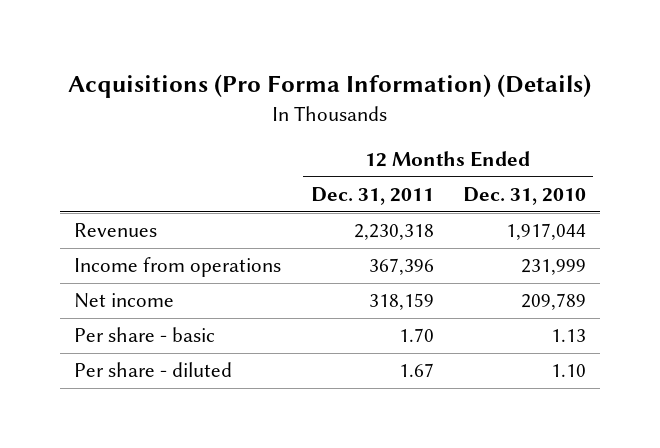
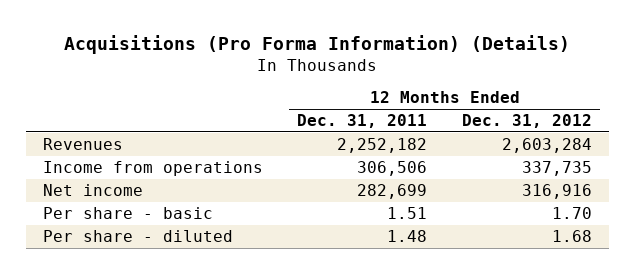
- | 12 Months Ended Dec. 31, 2011 | 12 Months Ended Dec. 31, 2010
+ | 12 Months Ended Dec. 31, 2011 | 12 Months Ended Dec. 31, 2012
- Revenues | 2,230,318 | 1,917,044
- Income from operations | 367,396 | 231,999
- Net income | 318,159 | 209,789
- Per share - basic | 1.70 | 1.13
- Per share - diluted | 1.67 | 1.10
+ Revenues | 2,252,182 | 2,603,284
+ Income from operations | 306,506 | 337,735
+ Net income | 282,699 | 316,916
+ Per share - basic | 1.51 | 1.70
+ Per share - diluted | 1.48 | 1.68

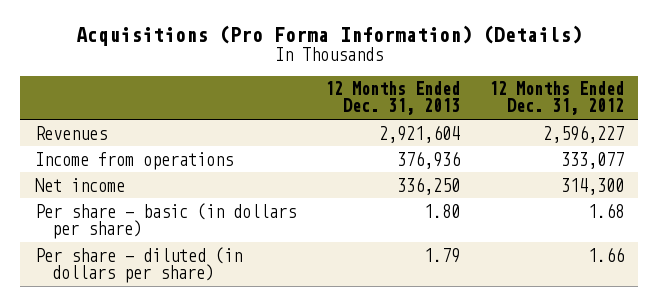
- | 12 Months Ended Dec. 31, 2011 | 12 Months Ended Dec. 31, 2012
+ | 12 Months Ended Dec. 31, 2013 | 12 Months Ended Dec. 31, 2012
- Revenues | 2,252,182 | 2,603,284
- Income from operations | 306,506 | 337,735
- Net income | 282,699 | 316,916
- Per share - basic | 1.51 | 1.70
- Per share - diluted | 1.48 | 1.68
+ Revenues | 2,921,604 | 2,596,227
+ Income from operations | 376,936 | 333,077
+ Net income | 336,250 | 314,300
+ Per share - basic (in dollars per share) | 1.80 | 1.68
+ Per share - diluted (in dollars per share) | 1.79 | 1.66

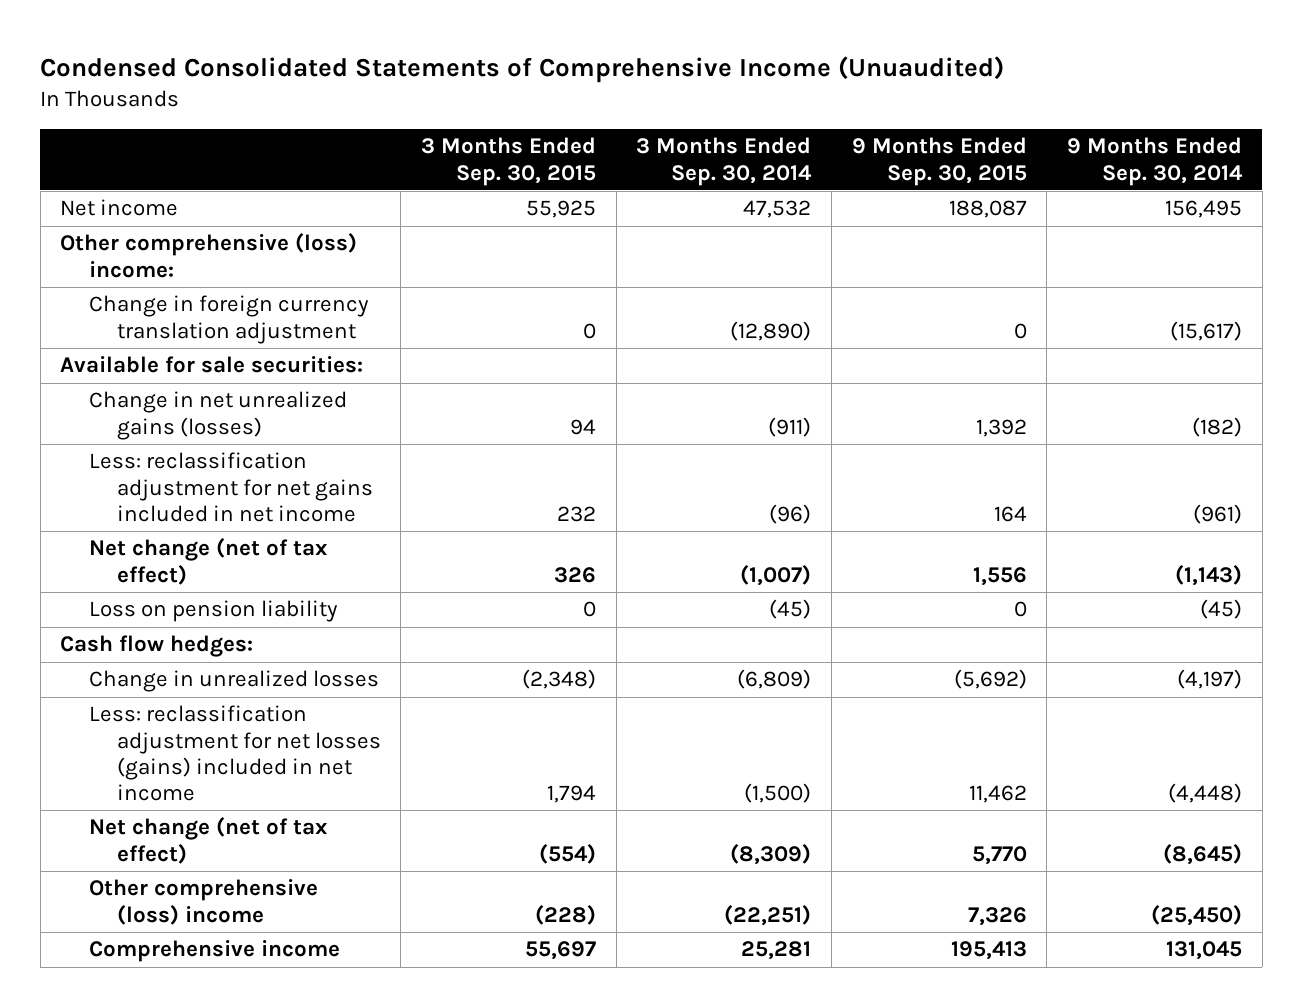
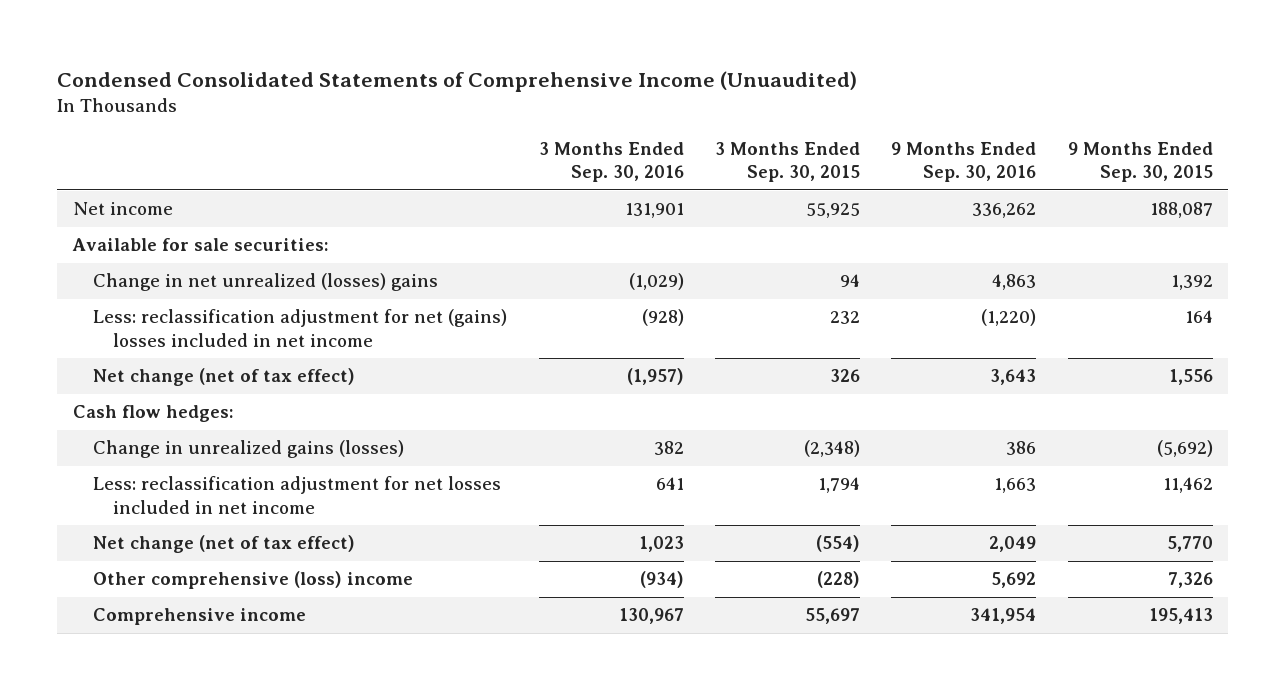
- | 3 Months Ended Sep. 30, 2015 | 3 Months Ended Sep. 30, 2014 | 9 Months Ended Sep. 30, 2015 | 9 Months Ended Sep. 30, 2014
+ | 3 Months Ended Sep. 30, 2016 | 3 Months Ended Sep. 30, 2015 | 9 Months Ended Sep. 30, 2016 | 9 Months Ended Sep. 30, 2015
- Other comprehensive (loss) income:
- Change in foreign currency translation adjustment | 0 | (12,890) | 0 | (15,617)
- Change in net unrealized gains (losses) | 94 | (911) | 1,392 | (182)
- Less: reclassification adjustment for net gains included in net income | 232 | (96) | 164 | (961)
+ Change in net unrealized (losses) gains | (1,029) | 94 | 4,863 | 1,392
+ Less: reclassification adjustment for net (gains) losses included in net income | (928) | 232 | (1,220) | 164
- Loss on pension liability | 0 | (45) | 0 | (45)
- Change in unrealized losses | (2,348) | (6,809) | (5,692) | (4,197)
- Less: reclassification adjustment for net losses (gains) included in net income | 1,794 | (1,500) | 11,462 | (4,448)
+ Change in unrealized gains (losses) | 382 | (2,348) | 386 | (5,692)
+ Less: reclassification adjustment for net losses included in net income | 641 | 1,794 | 1,663 | 11,462

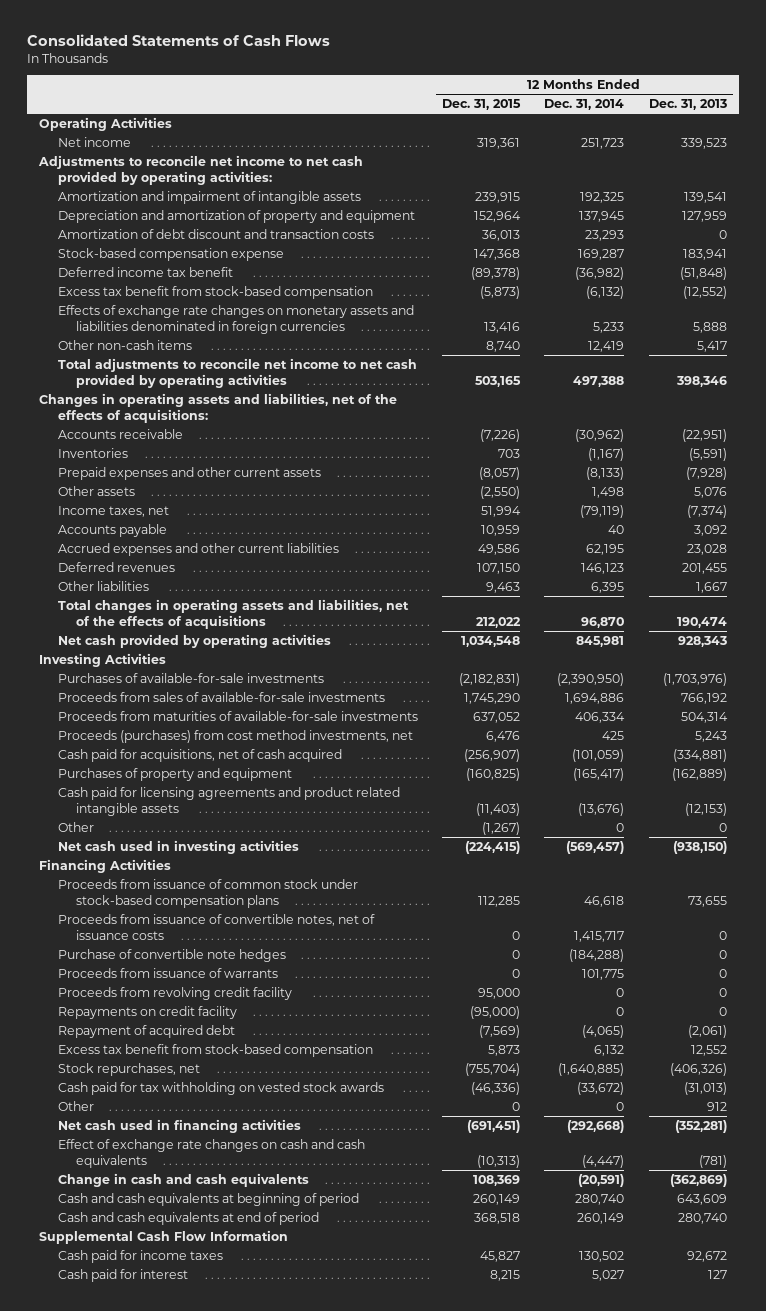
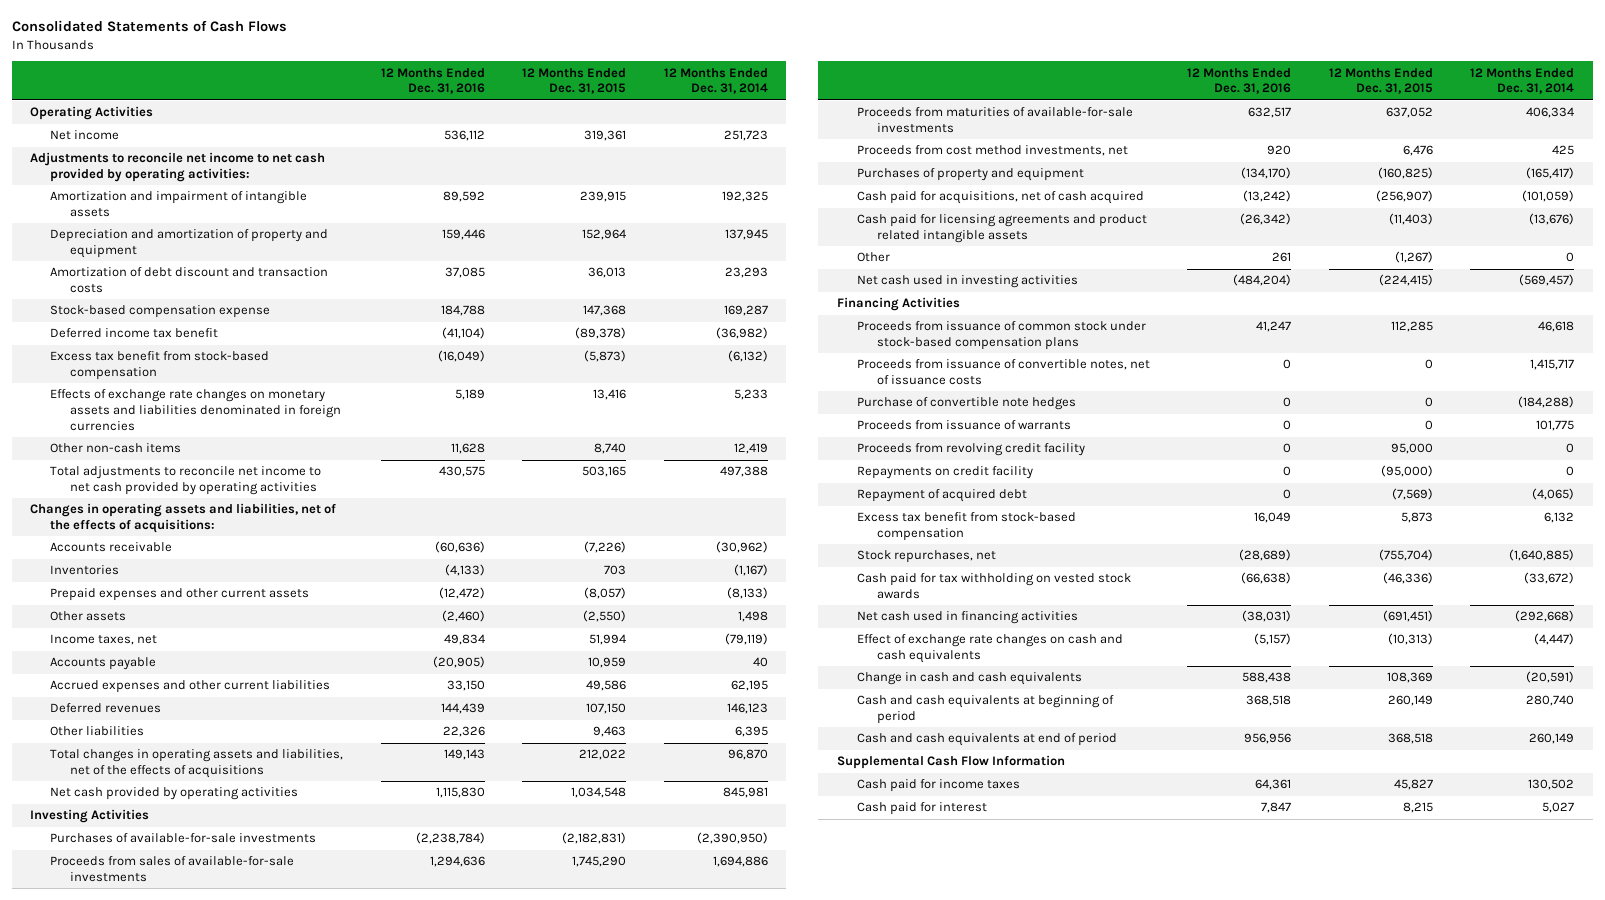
- | 12 Months Ended Dec. 31, 2015 | 12 Months Ended Dec. 31, 2014 | 12 Months Ended Dec. 31, 2013
+ | 12 Months Ended Dec. 31, 2016 | 12 Months Ended Dec. 31, 2015 | 12 Months Ended Dec. 31, 2014
- Proceeds (purchases) from cost method investments, net | 6,476 | 425 | 5,243
+ Proceeds from cost method investments, net | 920 | 6,476 | 425
moved down: Cash paid for acquisitions, net of cash acquired | (13,242) | (256,907) | (101,059)
- Other | 0 | 0 | 912

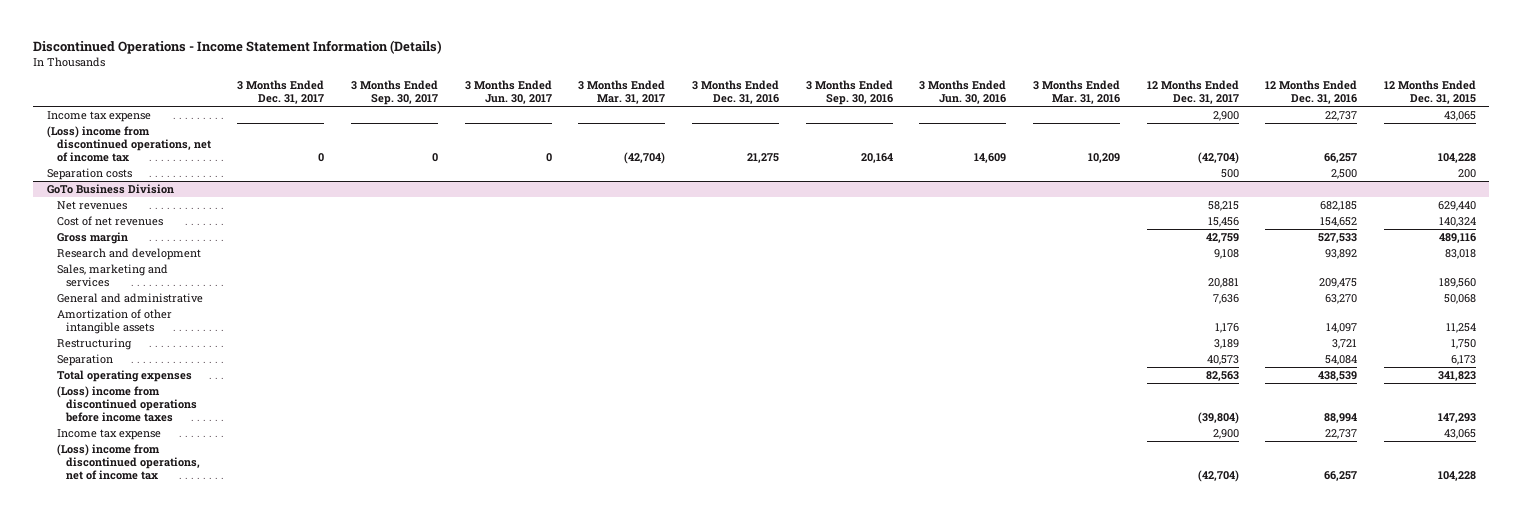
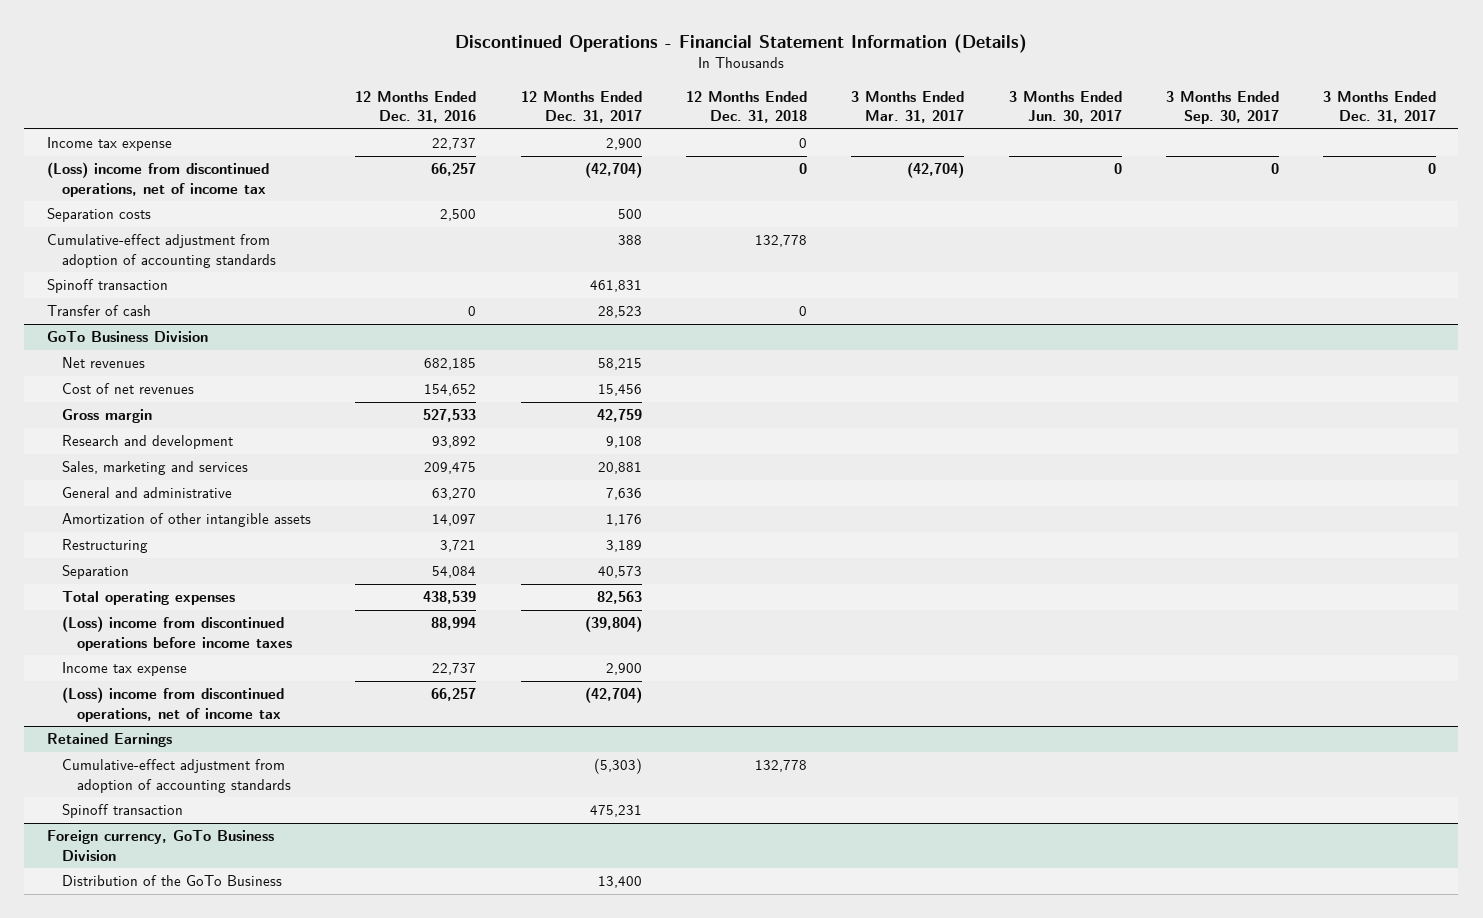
- Discontinued Operations - Income Statement Information (Details)
+ Discontinued Operations - Financial Statement Information (Details)
- | 3 Months Ended Dec. 31, 2017 | 3 Months Ended Sep. 30, 2017 | 3 Months Ended Jun. 30, 2017 | 3 Months Ended Mar. 31, 2017 | 3 Months Ended Dec. 31, 2016 | 3 Months Ended Sep. 30, 2016 | 3 Months Ended Jun. 30, 2016 | 3 Months Ended Mar. 31, 2016 | 12 Months Ended Dec. 31, 2017 | 12 Months Ended Dec. 31, 2016 | 12 Months Ended Dec. 31, 2015
+ | 12 Months Ended Dec. 31, 2016 | 12 Months Ended Dec. 31, 2017 | 12 Months Ended Dec. 31, 2018 | 3 Months Ended Mar. 31, 2017 | 3 Months Ended Jun. 30, 2017 | 3 Months Ended Sep. 30, 2017 | 3 Months Ended Dec. 31, 2017
+ Cumulative-effect adjustment from adoption of accounting standards | | 388 | 132,778 | | | |
+ Spinoff transaction | | 461,831 | | | | |
+ Transfer of cash | 0 | 28,523 | 0 | | | |
+ Retained Earnings
+ Cumulative-effect adjustment from adoption of accounting standards | | (5,303) | 132,778 | | | |
+ Spinoff transaction | | 475,231 | | | | |
+ Foreign currency, GoTo Business Division
+ Distribution of the GoTo Business | | 13,400 | | | | |

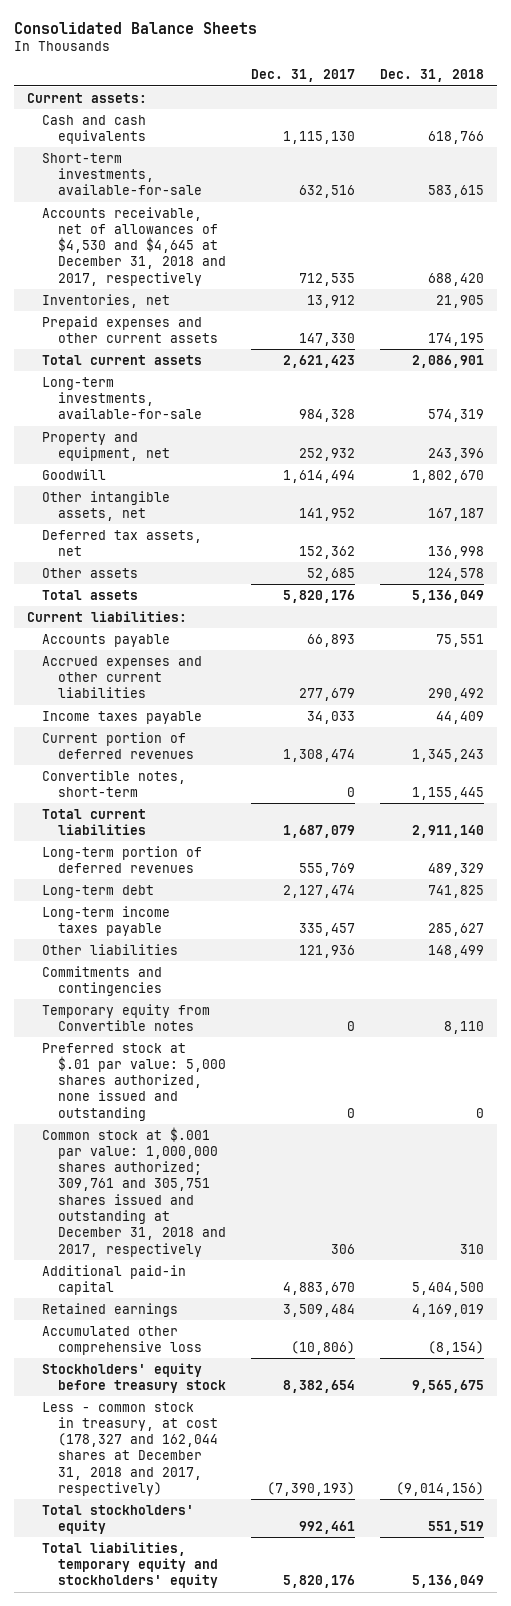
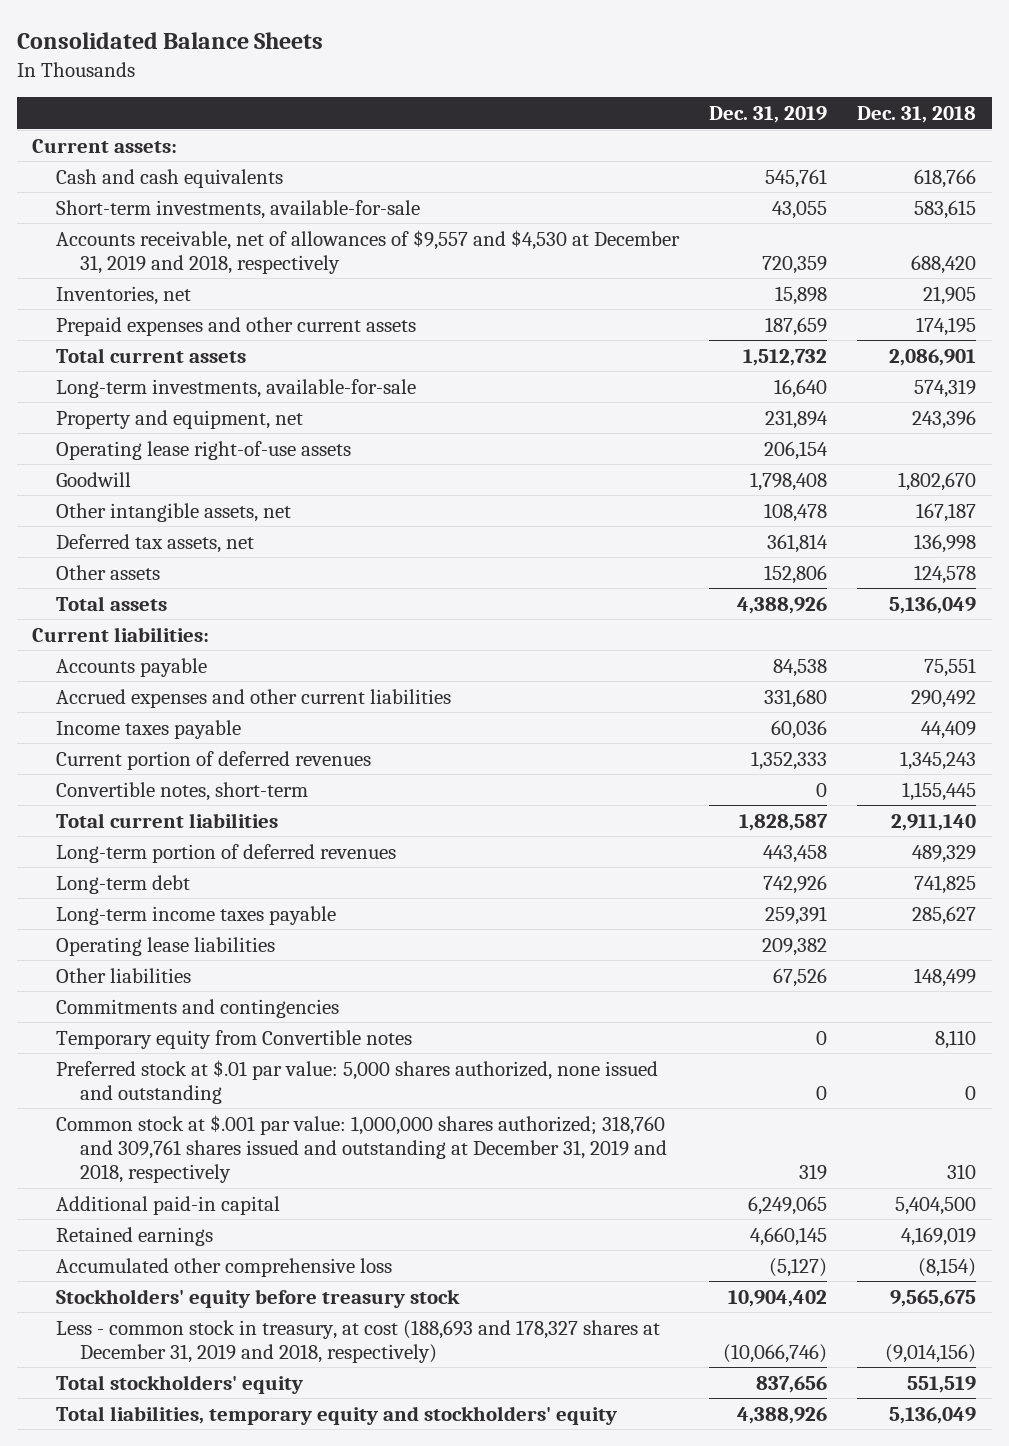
- | Dec. 31, 2017 | Dec. 31, 2018
+ | Dec. 31, 2019 | Dec. 31, 2018
- Accounts receivable, net of allowances of $4,530 and $4,645 at December 31, 2018 and 2017, respectively | 712,535 | 688,420
+ Accounts receivable, net of allowances of $9,557 and $4,530 at December 31, 2019 and 2018, respectively | 720,359 | 688,420
+ Operating lease right-of-use assets | 206,154 |
+ Operating lease liabilities | 209,382 |
- Common stock at $.001 par value: 1,000,000 shares authorized; 309,761 and 305,751 shares issued and outstanding at December 31, 2018 and 2017, respectively | 306 | 310
+ Common stock at $.001 par value: 1,000,000 shares authorized; 318,760 and 309,761 shares issued and outstanding at December 31, 2019 and 2018, respectively | 319 | 310
- Less - common stock in treasury, at cost (178,327 and 162,044 shares at December 31, 2018 and 2017, respectively) | (7,390,193) | (9,014,156)
+ Less - common stock in treasury, at cost (188,693 and 178,327 shares at December 31, 2019 and 2018, respectively) | (10,066,746) | (9,014,156)

